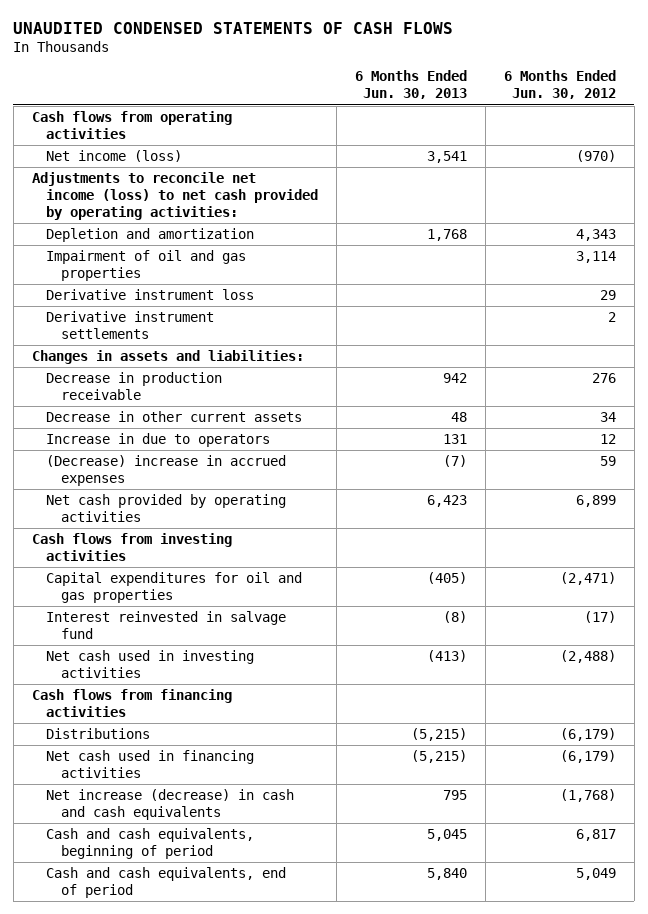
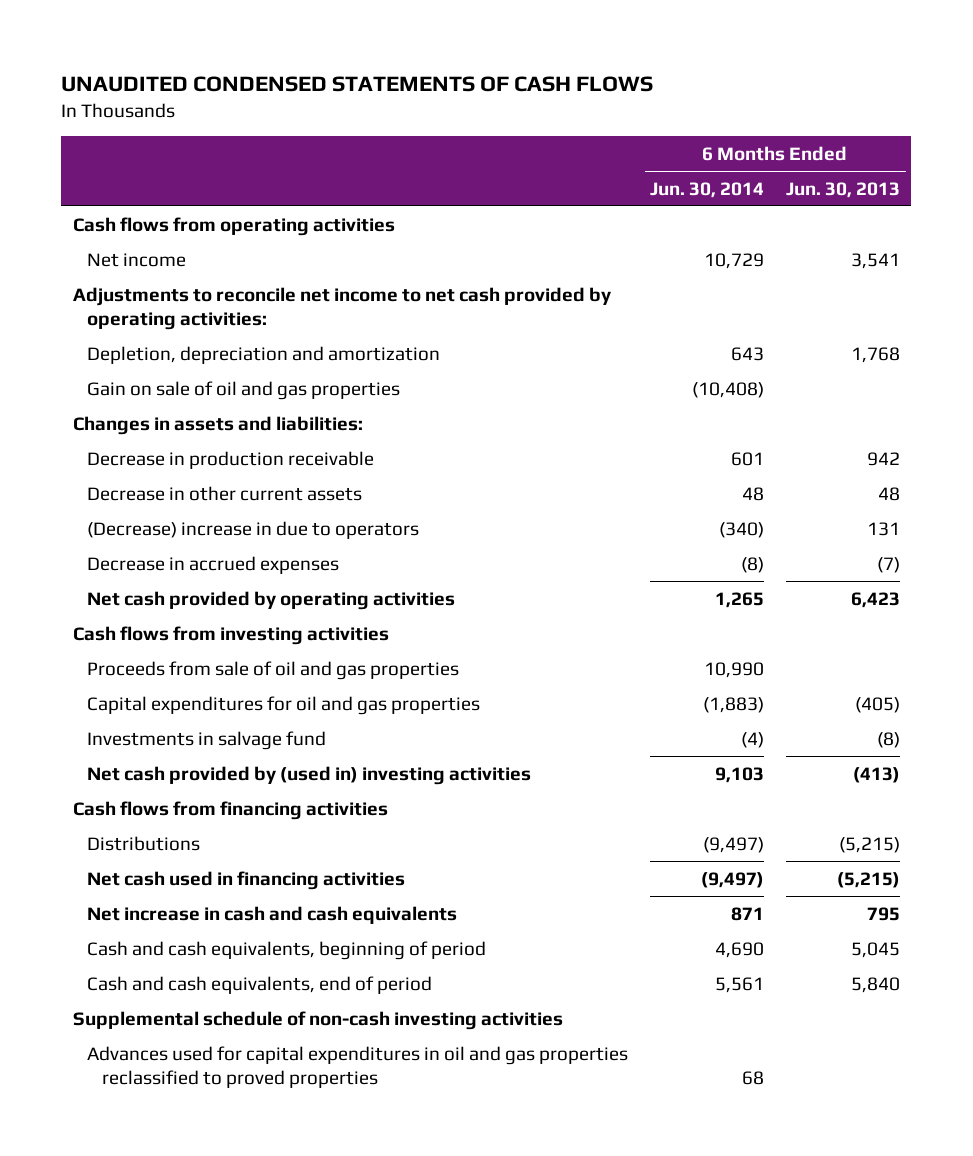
- | 6 Months Ended Jun. 30, 2013 | 6 Months Ended Jun. 30, 2012
+ | 6 Months Ended Jun. 30, 2014 | 6 Months Ended Jun. 30, 2013
- Net income (loss) | 3,541 | (970)
- Adjustments to reconcile net income (loss) to net cash provided by operating activities:
- Depletion and amortization | 1,768 | 4,343
- Impairment of oil and gas properties | | 3,114
- Derivative instrument loss | | 29
- Derivative instrument settlements | | 2
+ Net income | 10,729 | 3,541
+ Adjustments to reconcile net income to net cash provided by operating activities:
+ Depletion, depreciation and amortization | 643 | 1,768
+ Gain on sale of oil and gas properties | (10,408) |
- Increase in due to operators | 131 | 12
- (Decrease) increase in accrued expenses | (7) | 59
+ (Decrease) increase in due to operators | (340) | 131
+ Decrease in accrued expenses | (8) | (7)
+ Proceeds from sale of oil and gas properties | 10,990 |
- Interest reinvested in salvage fund | (8) | (17)
- Net cash used in investing activities | (413) | (2,488)
+ Investments in salvage fund | (4) | (8)
+ Net cash provided by (used in) investing activities | 9,103 | (413)
- Net increase (decrease) in cash and cash equivalents | 795 | (1,768)
+ Net increase in cash and cash equivalents | 871 | 795
+ Supplemental schedule of non-cash investing activities
+ Advances used for capital expenditures in oil and gas properties reclassified to proved properties | 68 |

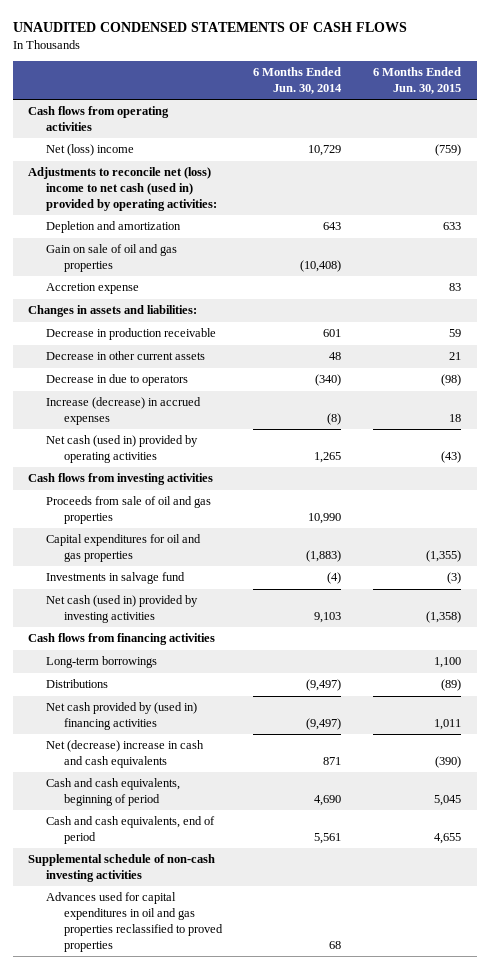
- | 6 Months Ended Jun. 30, 2014 | 6 Months Ended Jun. 30, 2013
+ | 6 Months Ended Jun. 30, 2014 | 6 Months Ended Jun. 30, 2015
- Net income | 10,729 | 3,541
- Adjustments to reconcile net income to net cash provided by operating activities:
- Depletion, depreciation and amortization | 643 | 1,768
+ Net (loss) income | 10,729 | (759)
+ Adjustments to reconcile net (loss) income to net cash (used in) provided by operating activities:
+ Depletion and amortization | 643 | 633
+ Accretion expense | | 83
- (Decrease) increase in due to operators | (340) | 131
- Decrease in accrued expenses | (8) | (7)
- Net cash provided by operating activities | 1,265 | 6,423
+ Decrease in due to operators | (340) | (98)
+ Increase (decrease) in accrued expenses | (8) | 18
+ Net cash (used in) provided by operating activities | 1,265 | (43)
- Net cash provided by (used in) investing activities | 9,103 | (413)
+ Net cash (used in) provided by investing activities | 9,103 | (1,358)
+ Long-term borrowings | | 1,100
- Net cash used in financing activities | (9,497) | (5,215)
- Net increase in cash and cash equivalents | 871 | 795
+ Net cash provided by (used in) financing activities | (9,497) | 1,011
+ Net (decrease) increase in cash and cash equivalents | 871 | (390)

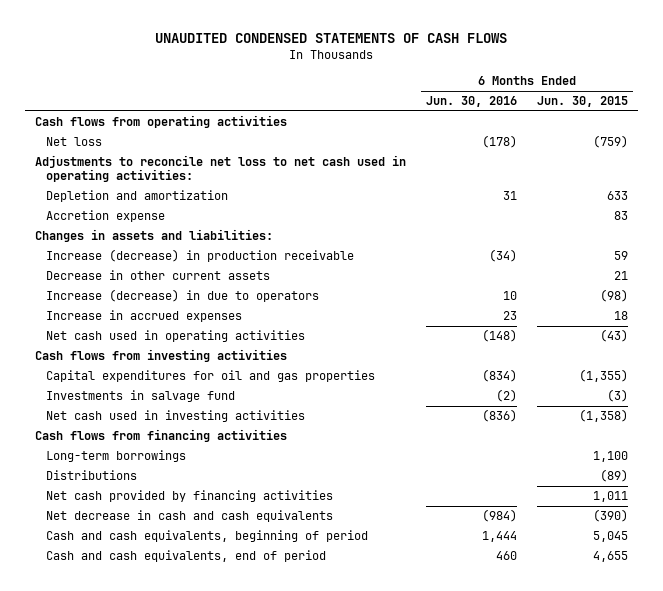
- | 6 Months Ended Jun. 30, 2014 | 6 Months Ended Jun. 30, 2015
+ | 6 Months Ended Jun. 30, 2016 | 6 Months Ended Jun. 30, 2015
- Net (loss) income | 10,729 | (759)
- Adjustments to reconcile net (loss) income to net cash (used in) provided by operating activities:
+ Net loss | (178) | (759)
+ Adjustments to reconcile net loss to net cash used in operating activities:
- Gain on sale of oil and gas properties | (10,408) |
- Decrease in production receivable | 601 | 59
+ Increase (decrease) in production receivable | (34) | 59
- Decrease in due to operators | (340) | (98)
- Increase (decrease) in accrued expenses | (8) | 18
- Net cash (used in) provided by operating activities | 1,265 | (43)
+ Increase (decrease) in due to operators | 10 | (98)
+ Increase in accrued expenses | 23 | 18
+ Net cash used in operating activities | (148) | (43)
- Proceeds from sale of oil and gas properties | 10,990 |
- Net cash (used in) provided by investing activities | 9,103 | (1,358)
+ Net cash used in investing activities | (836) | (1,358)
- Net cash provided by (used in) financing activities | (9,497) | 1,011
- Net (decrease) increase in cash and cash equivalents | 871 | (390)
+ Net cash provided by financing activities | | 1,011
+ Net decrease in cash and cash equivalents | (984) | (390)
- Supplemental schedule of non-cash investing activities
- Advances used for capital expenditures in oil and gas properties reclassified to proved properties | 68 |

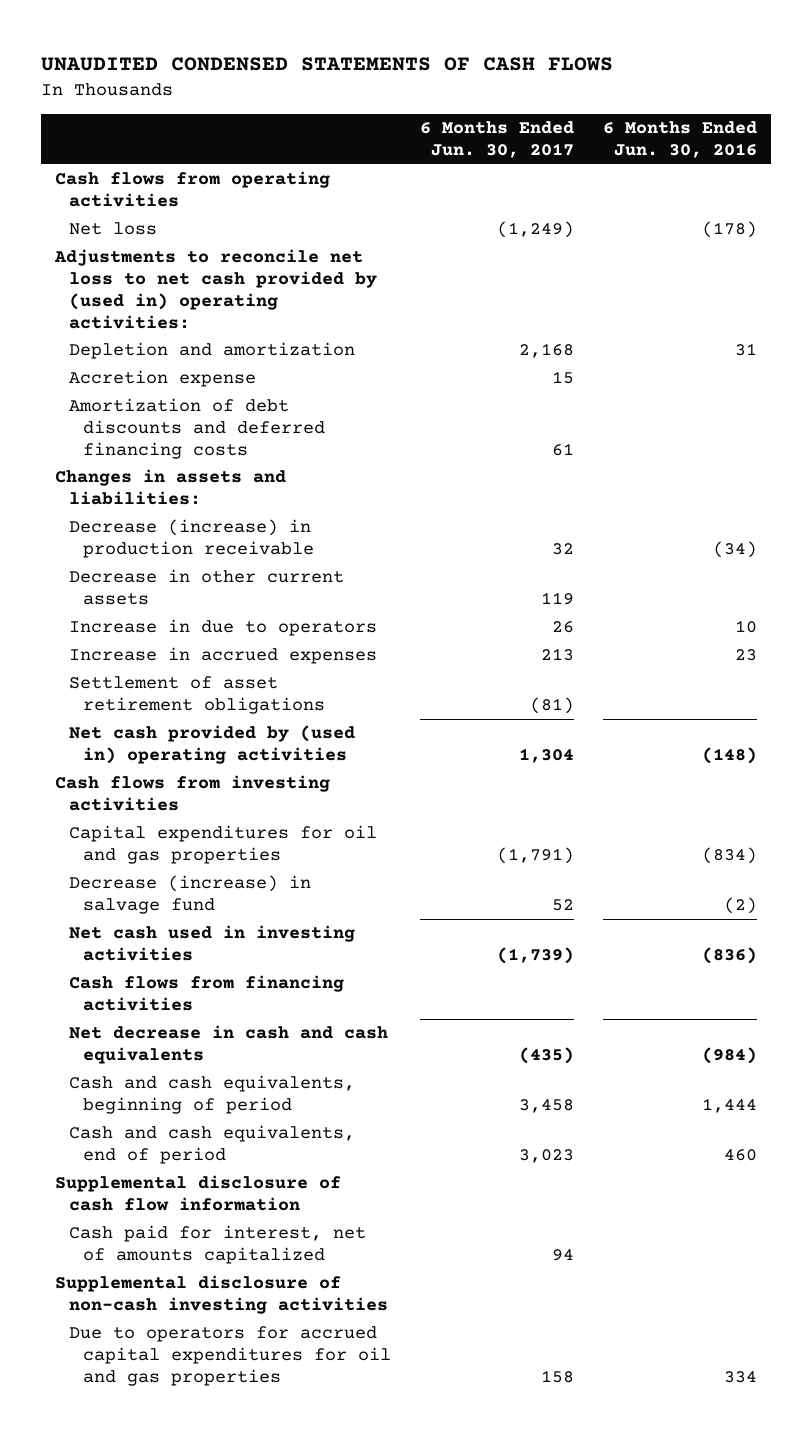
- | 6 Months Ended Jun. 30, 2016 | 6 Months Ended Jun. 30, 2015
+ | 6 Months Ended Jun. 30, 2017 | 6 Months Ended Jun. 30, 2016
- Adjustments to reconcile net loss to net cash used in operating activities:
+ Adjustments to reconcile net loss to net cash provided by (used in) operating activities:
+ Amortization of debt discounts and deferred financing costs | 61 |
- Increase (decrease) in production receivable | (34) | 59
+ Decrease (increase) in production receivable | 32 | (34)
- Increase (decrease) in due to operators | 10 | (98)
+ Increase in due to operators | 26 | 10
- Net cash used in operating activities | (148) | (43)
+ Settlement of asset retirement obligations | (81) |
+ Net cash provided by (used in) operating activities | 1,304 | (148)
- Investments in salvage fund | (2) | (3)
+ Decrease (increase) in salvage fund | 52 | (2)
- Long-term borrowings | | 1,100
- Distributions | | (89)
- Net cash provided by financing activities | | 1,011
+ Supplemental disclosure of cash flow information
+ Cash paid for interest, net of amounts capitalized | 94 |
+ Supplemental disclosure of non-cash investing activities
+ Due to operators for accrued capital expenditures for oil and gas properties | 158 | 334

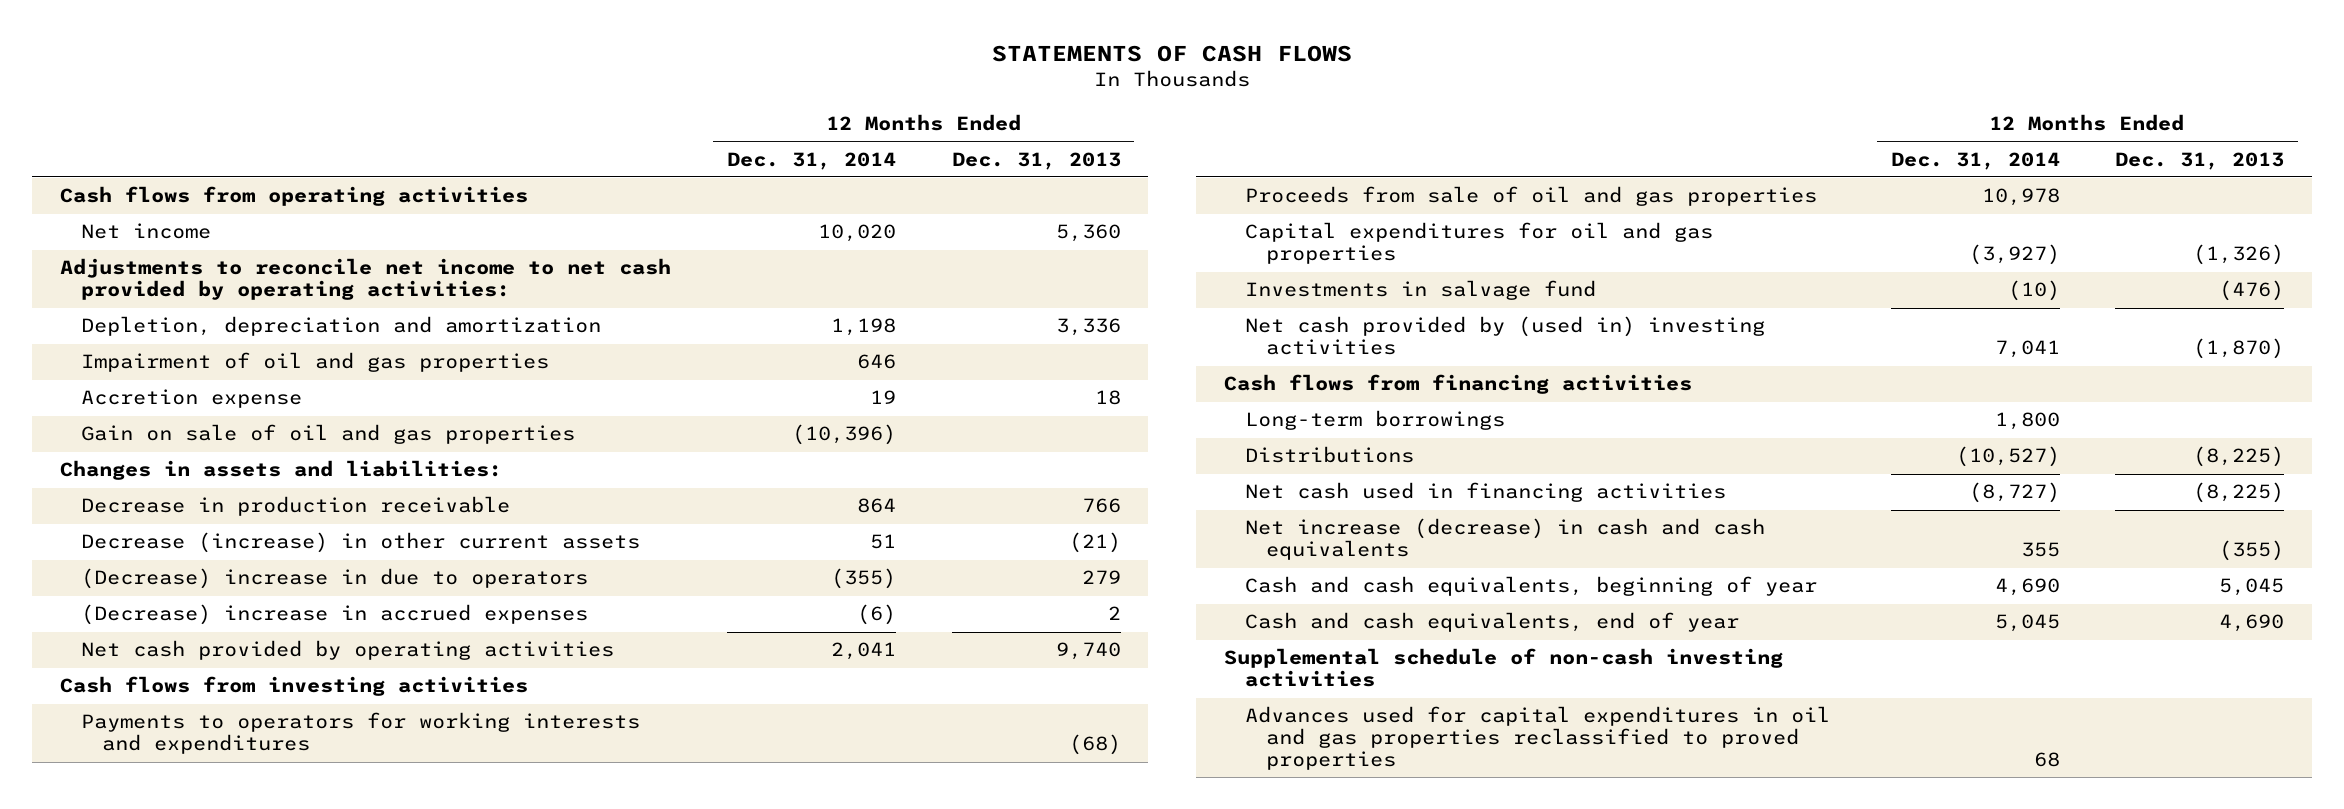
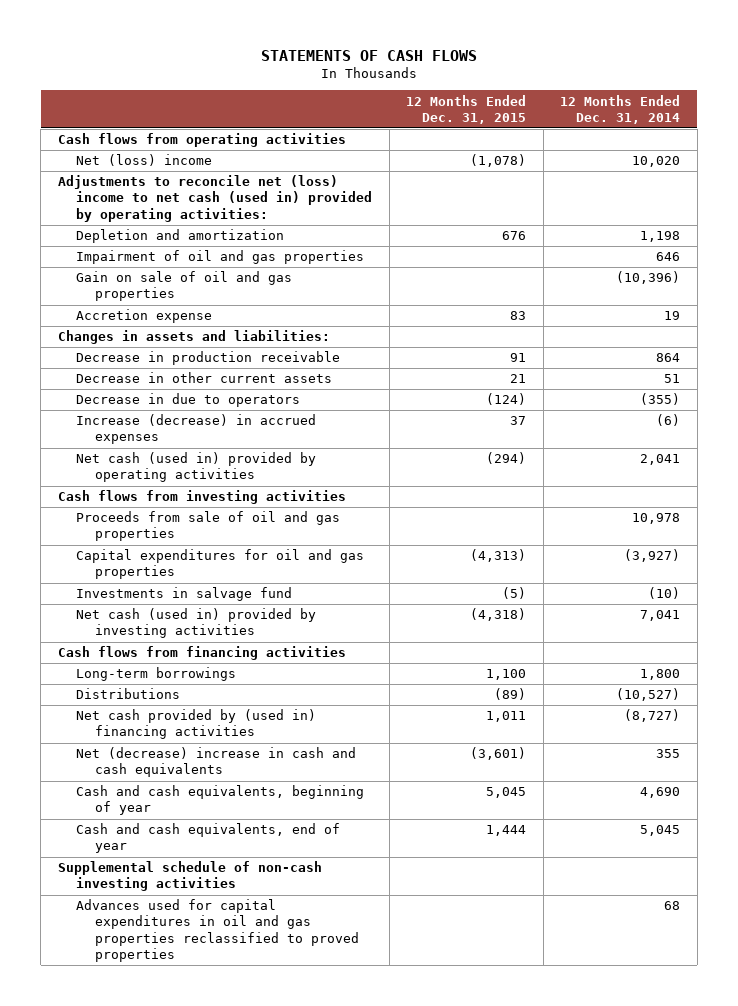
- | 12 Months Ended Dec. 31, 2014 | 12 Months Ended Dec. 31, 2013
+ | 12 Months Ended Dec. 31, 2015 | 12 Months Ended Dec. 31, 2014
- Net income | 10,020 | 5,360
- Adjustments to reconcile net income to net cash provided by operating activities:
- Depletion, depreciation and amortization | 1,198 | 3,336
+ Net (loss) income | (1,078) | 10,020
+ Adjustments to reconcile net (loss) income to net cash (used in) provided by operating activities:
+ Depletion and amortization | 676 | 1,198
moved down: Accretion expense | 83 | 19
- Decrease (increase) in other current assets | 51 | (21)
- (Decrease) increase in due to operators | (355) | 279
- (Decrease) increase in accrued expenses | (6) | 2
- Net cash provided by operating activities | 2,041 | 9,740
+ Decrease in other current assets | 21 | 51
+ Decrease in due to operators | (124) | (355)
+ Increase (decrease) in accrued expenses | 37 | (6)
+ Net cash (used in) provided by operating activities | (294) | 2,041
- Payments to operators for working interests and expenditures | | (68)
- Net cash provided by (used in) investing activities | 7,041 | (1,870)
+ Net cash (used in) provided by investing activities | (4,318) | 7,041
- Net cash used in financing activities | (8,727) | (8,225)
- Net increase (decrease) in cash and cash equivalents | 355 | (355)
+ Net cash provided by (used in) financing activities | 1,011 | (8,727)
+ Net (decrease) increase in cash and cash equivalents | (3,601) | 355

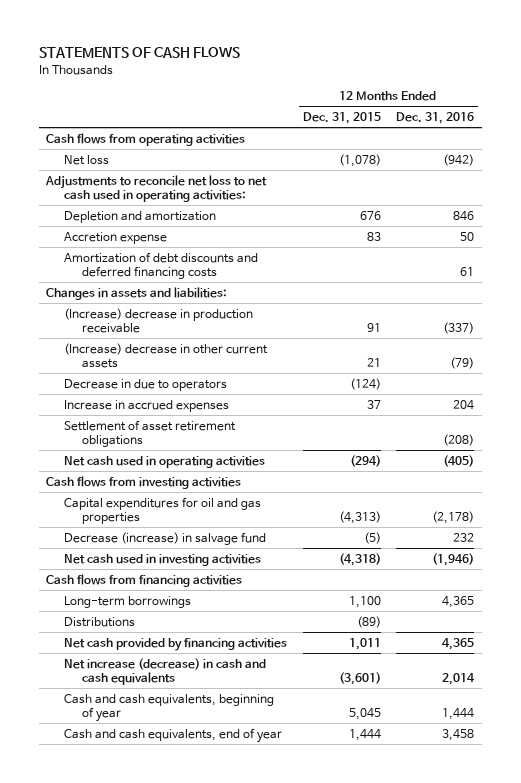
- | 12 Months Ended Dec. 31, 2015 | 12 Months Ended Dec. 31, 2014
+ | 12 Months Ended Dec. 31, 2015 | 12 Months Ended Dec. 31, 2016
- Net (loss) income | (1,078) | 10,020
- Adjustments to reconcile net (loss) income to net cash (used in) provided by operating activities:
+ Net loss | (1,078) | (942)
+ Adjustments to reconcile net loss to net cash used in operating activities:
- Impairment of oil and gas properties | | 646
- Gain on sale of oil and gas properties | | (10,396)
+ Amortization of debt discounts and deferred financing costs | | 61
- Decrease in production receivable | 91 | 864
- Decrease in other current assets | 21 | 51
+ (Increase) decrease in production receivable | 91 | (337)
+ (Increase) decrease in other current assets | 21 | (79)
- Increase (decrease) in accrued expenses | 37 | (6)
- Net cash (used in) provided by operating activities | (294) | 2,041
+ Increase in accrued expenses | 37 | 204
+ Settlement of asset retirement obligations | | (208)
+ Net cash used in operating activities | (294) | (405)
- Proceeds from sale of oil and gas properties | | 10,978
- Investments in salvage fund | (5) | (10)
- Net cash (used in) provided by investing activities | (4,318) | 7,041
+ Decrease (increase) in salvage fund | (5) | 232
+ Net cash used in investing activities | (4,318) | (1,946)
- Net cash provided by (used in) financing activities | 1,011 | (8,727)
- Net (decrease) increase in cash and cash equivalents | (3,601) | 355
+ Net cash provided by financing activities | 1,011 | 4,365
+ Net increase (decrease) in cash and cash equivalents | (3,601) | 2,014
- Supplemental schedule of non-cash investing activities
- Advances used for capital expenditures in oil and gas properties reclassified to proved properties | | 68

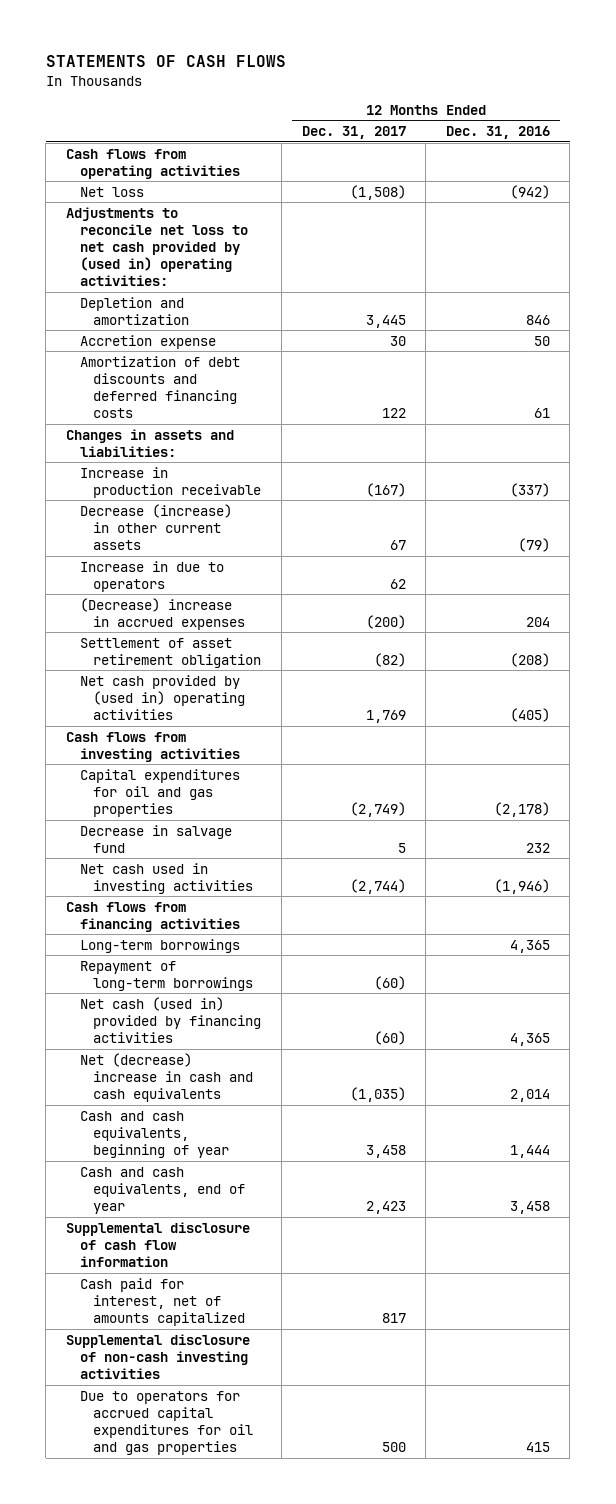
- | 12 Months Ended Dec. 31, 2015 | 12 Months Ended Dec. 31, 2016
+ | 12 Months Ended Dec. 31, 2017 | 12 Months Ended Dec. 31, 2016
- Adjustments to reconcile net loss to net cash used in operating activities:
+ Adjustments to reconcile net loss to net cash provided by (used in) operating activities:
- (Increase) decrease in production receivable | 91 | (337)
- (Increase) decrease in other current assets | 21 | (79)
- Decrease in due to operators | (124) |
- Increase in accrued expenses | 37 | 204
- Settlement of asset retirement obligations | | (208)
- Net cash used in operating activities | (294) | (405)
+ Increase in production receivable | (167) | (337)
+ Decrease (increase) in other current assets | 67 | (79)
+ Increase in due to operators | 62 |
+ (Decrease) increase in accrued expenses | (200) | 204
+ Settlement of asset retirement obligation | (82) | (208)
+ Net cash provided by (used in) operating activities | 1,769 | (405)
- Decrease (increase) in salvage fund | (5) | 232
+ Decrease in salvage fund | 5 | 232
- Distributions | (89) |
- Net cash provided by financing activities | 1,011 | 4,365
- Net increase (decrease) in cash and cash equivalents | (3,601) | 2,014
+ Repayment of long-term borrowings | (60) |
+ Net cash (used in) provided by financing activities | (60) | 4,365
+ Net (decrease) increase in cash and cash equivalents | (1,035) | 2,014
+ Supplemental disclosure of cash flow information
+ Cash paid for interest, net of amounts capitalized | 817 |
+ Supplemental disclosure of non-cash investing activities
+ Due to operators for accrued capital expenditures for oil and gas properties | 500 | 415

